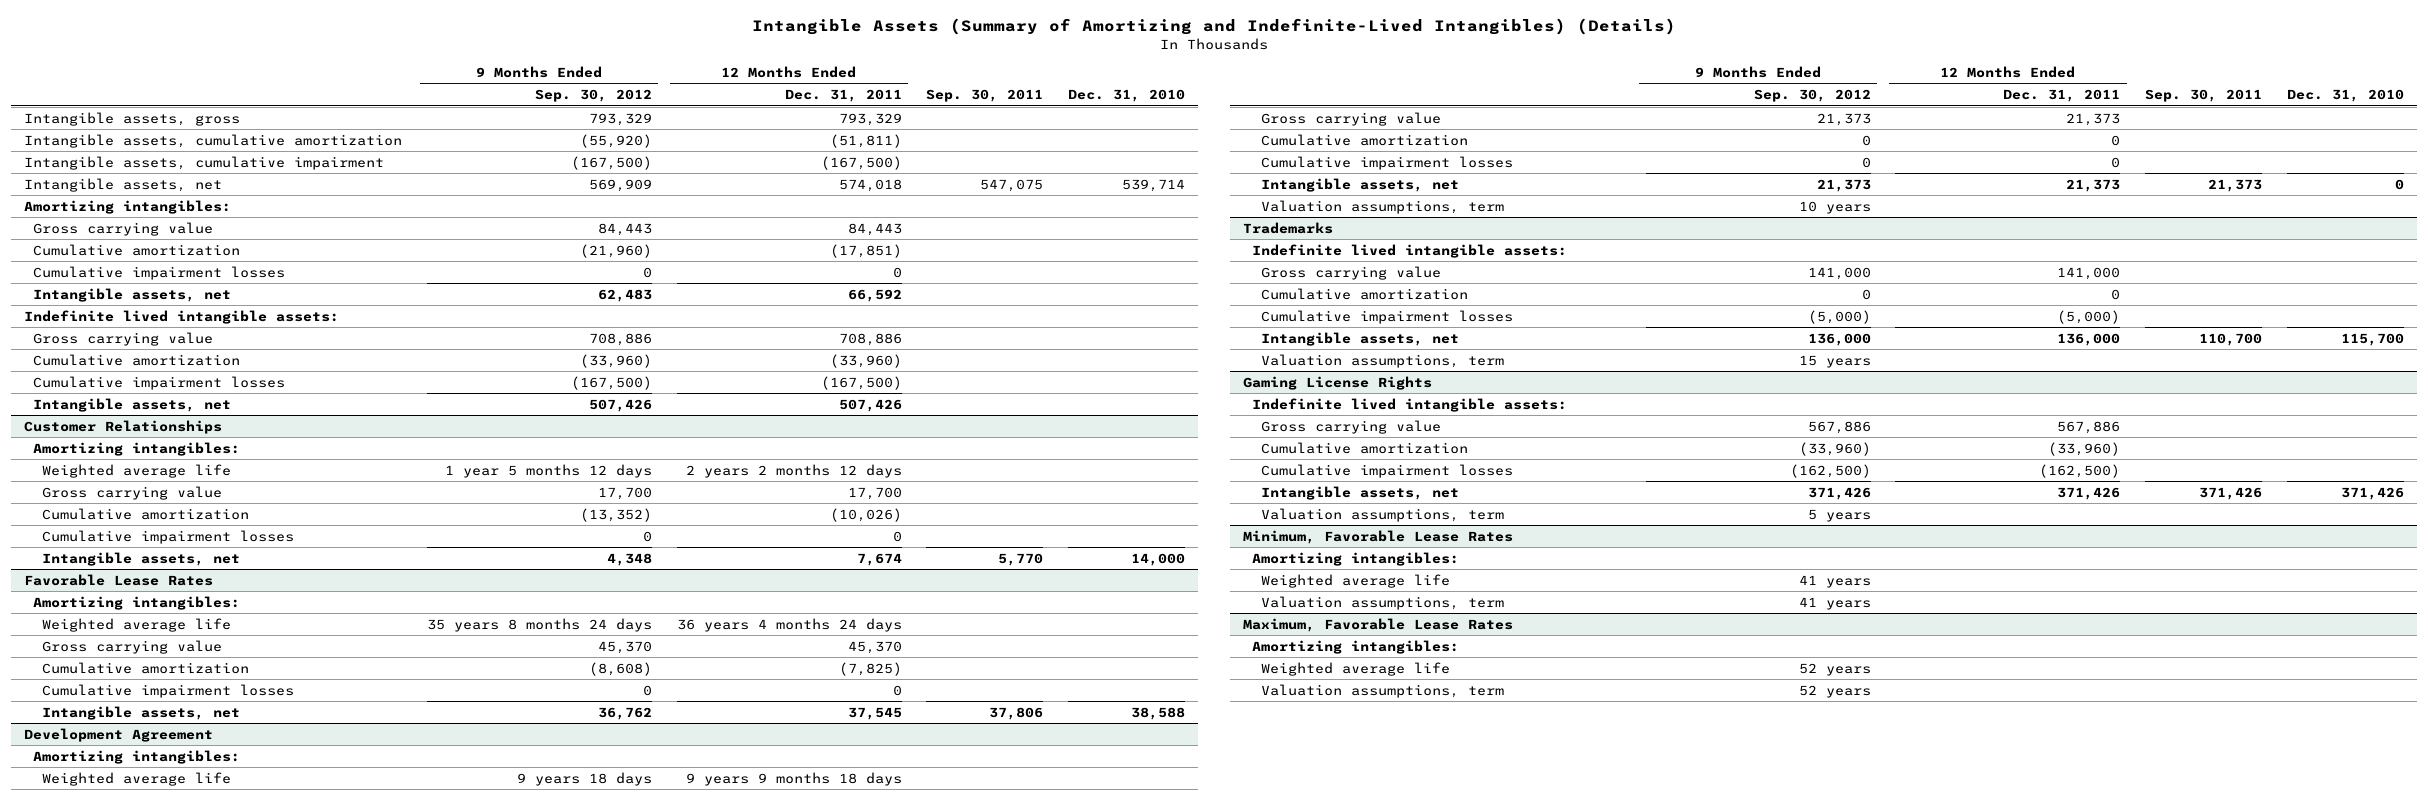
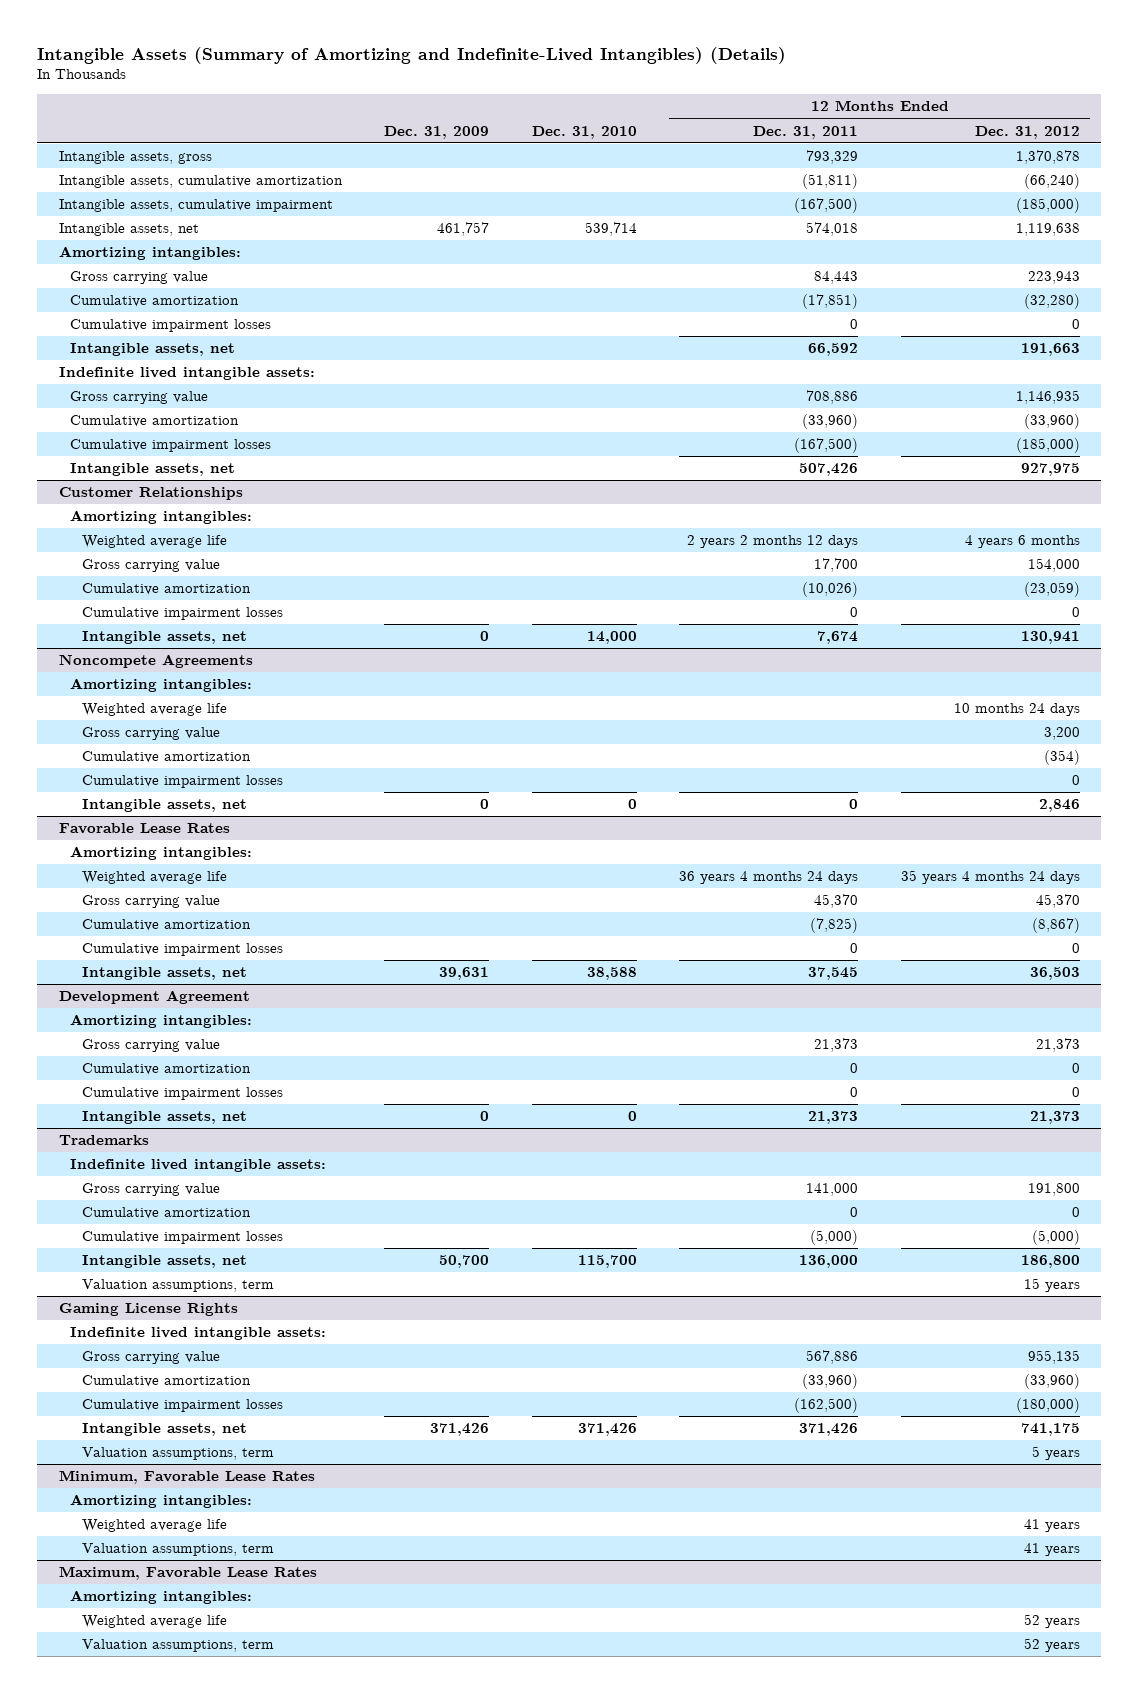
- | 9 Months Ended Sep. 30, 2012 | 12 Months Ended Dec. 31, 2011 | Sep. 30, 2011 | Dec. 31, 2010
+ | Dec. 31, 2009 | Dec. 31, 2010 | 12 Months Ended Dec. 31, 2011 | 12 Months Ended Dec. 31, 2012
+ Noncompete Agreements
+ Amortizing intangibles:
+ Weighted average life | | | | 10 months 24 days
+ Gross carrying value | | | | 3,200
+ Cumulative amortization | | | | (354)
+ Cumulative impairment losses | | | | 0
+ Intangible assets, net | 0 | 0 | 0 | 2,846
@ Development Agreement
- Weighted average life | 9 years 18 days | 9 years 9 months 18 days | |
- Valuation assumptions, term | 10 years | | |

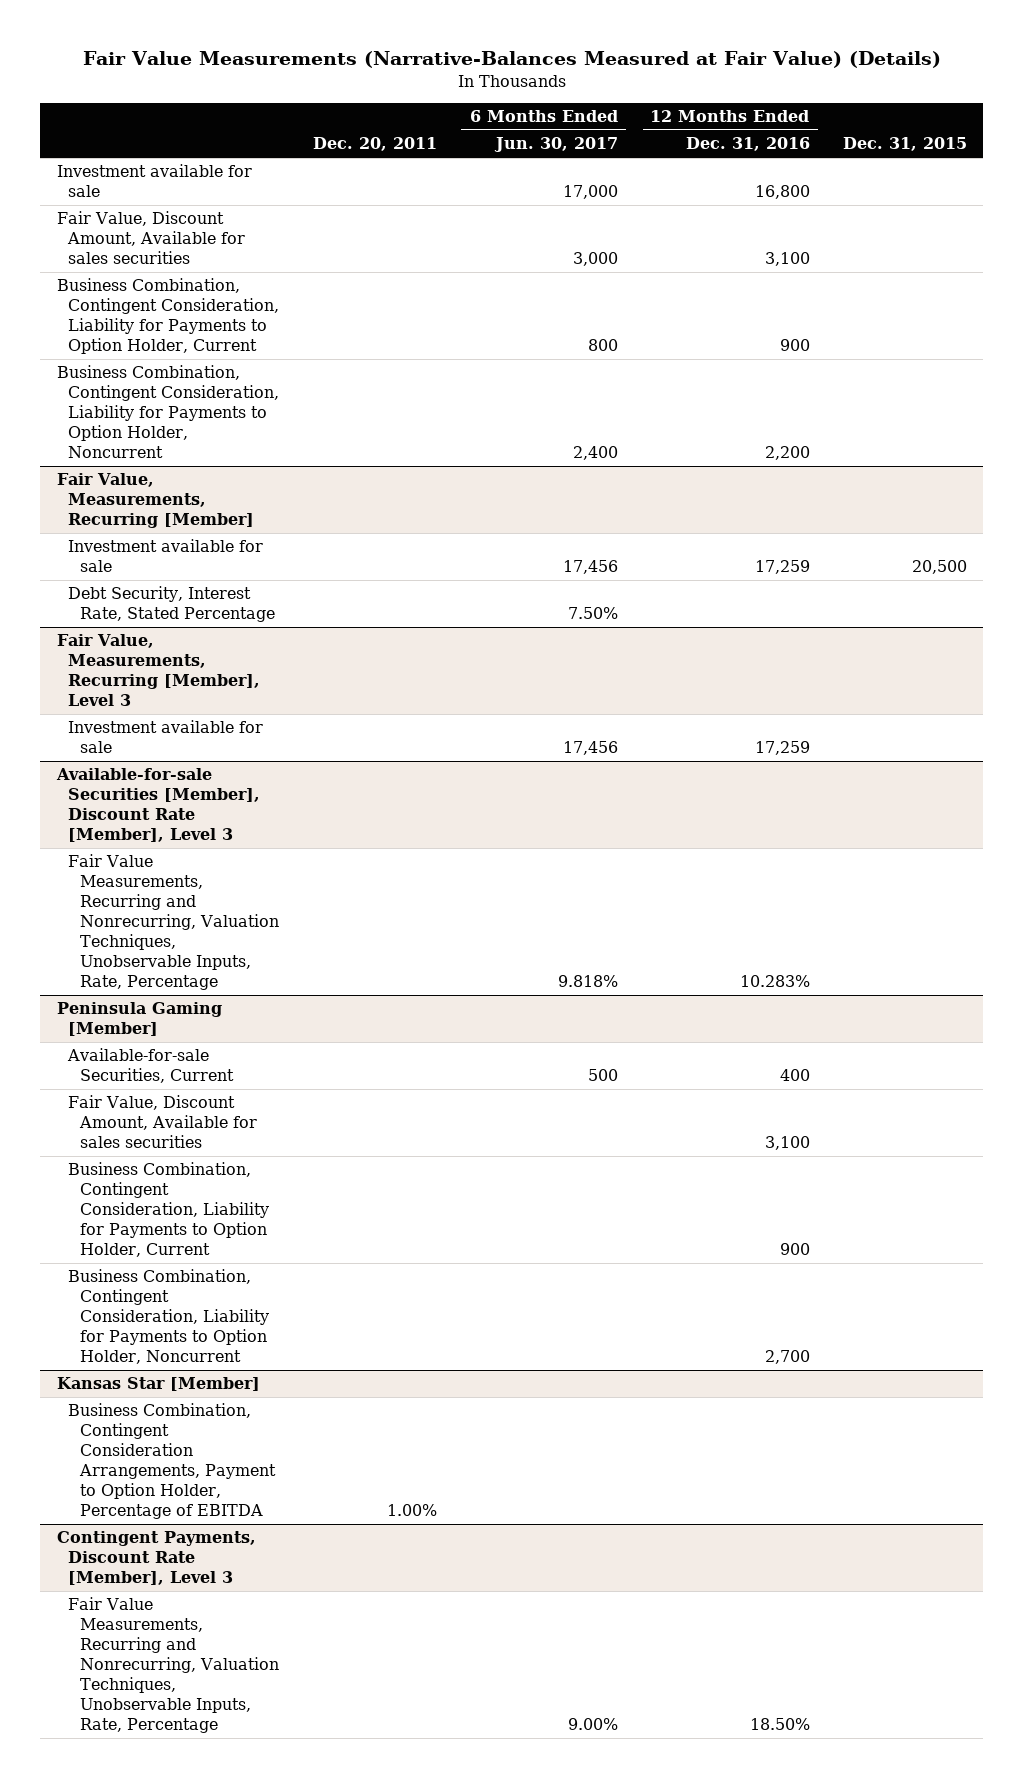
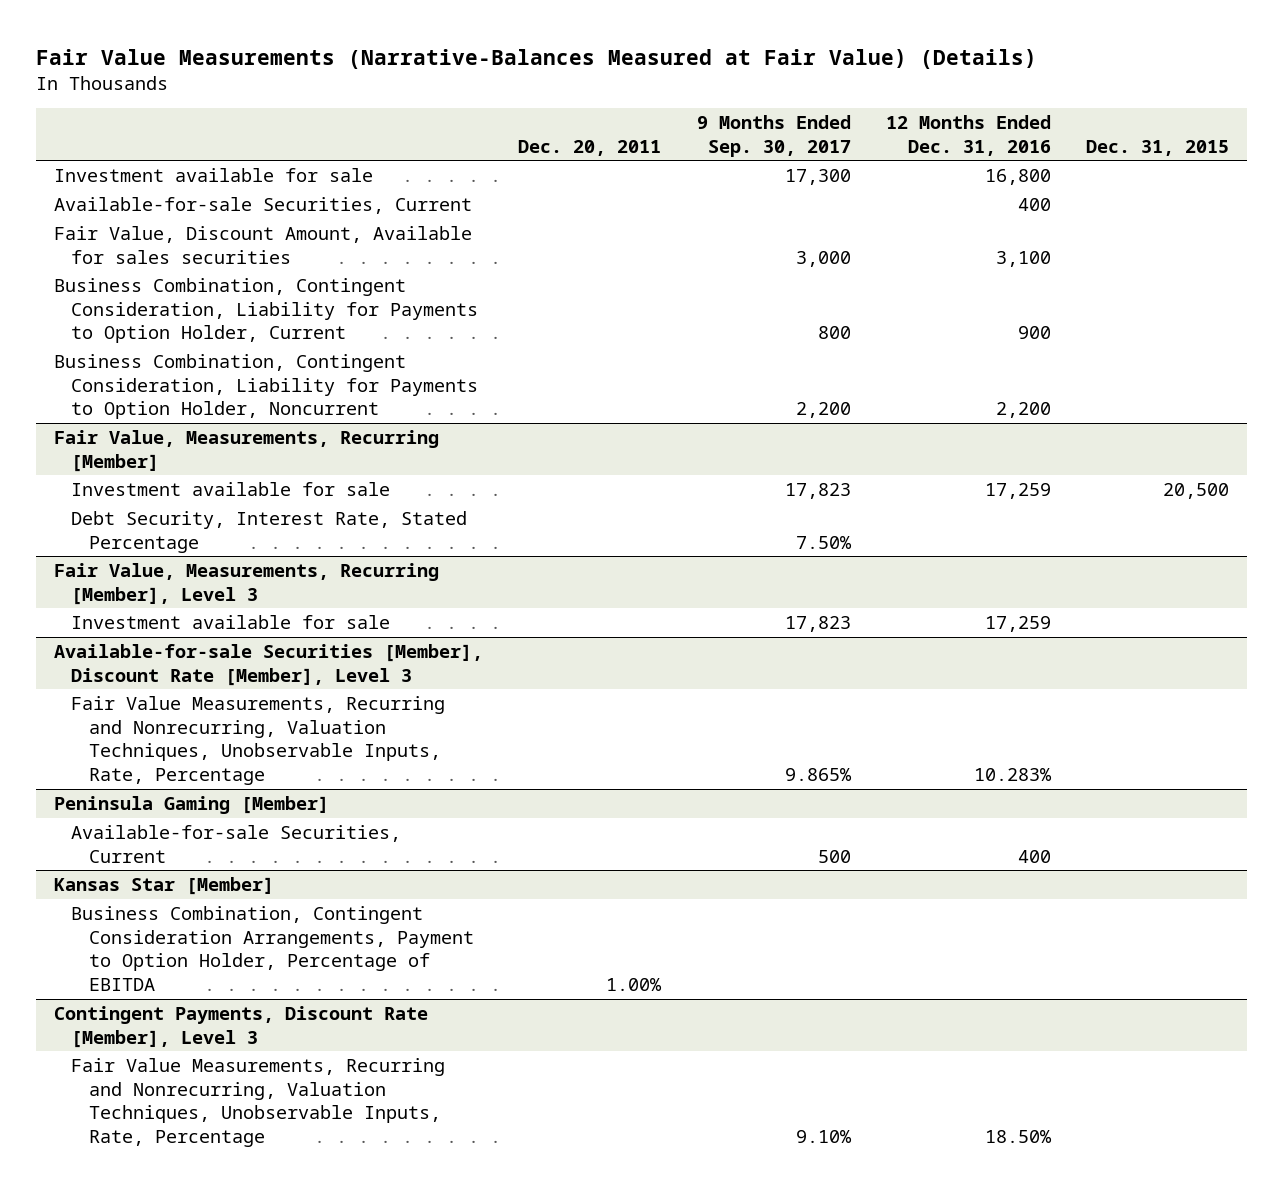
- | Dec. 20, 2011 | 6 Months Ended Jun. 30, 2017 | 12 Months Ended Dec. 31, 2016 | Dec. 31, 2015
+ | Dec. 20, 2011 | 9 Months Ended Sep. 30, 2017 | 12 Months Ended Dec. 31, 2016 | Dec. 31, 2015
+ Available-for-sale Securities, Current | | | 400 |
@ Peninsula Gaming [Member]
- Fair Value, Discount Amount, Available for sales securities | | | 3,100 |
- Business Combination, Contingent Consideration, Liability for Payments to Option Holder, Current | | | 900 |
- Business Combination, Contingent Consideration, Liability for Payments to Option Holder, Noncurrent | | | 2,700 |

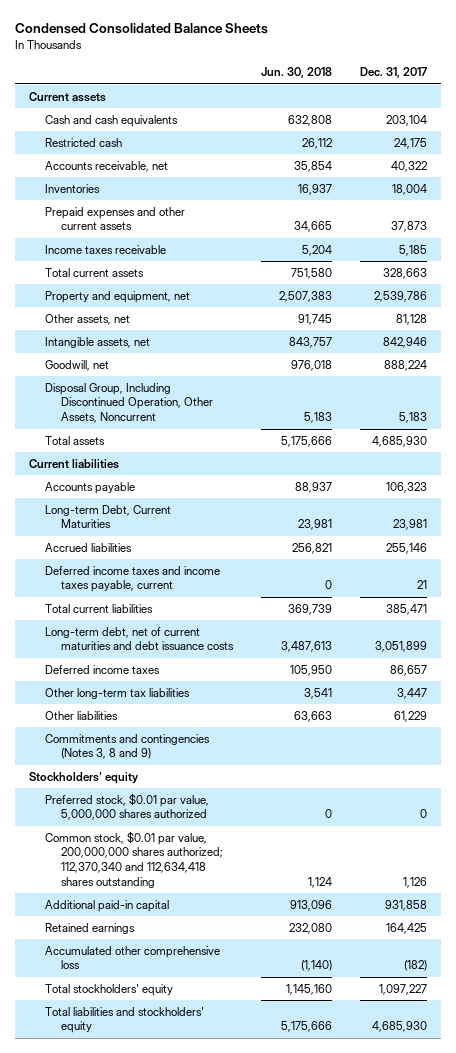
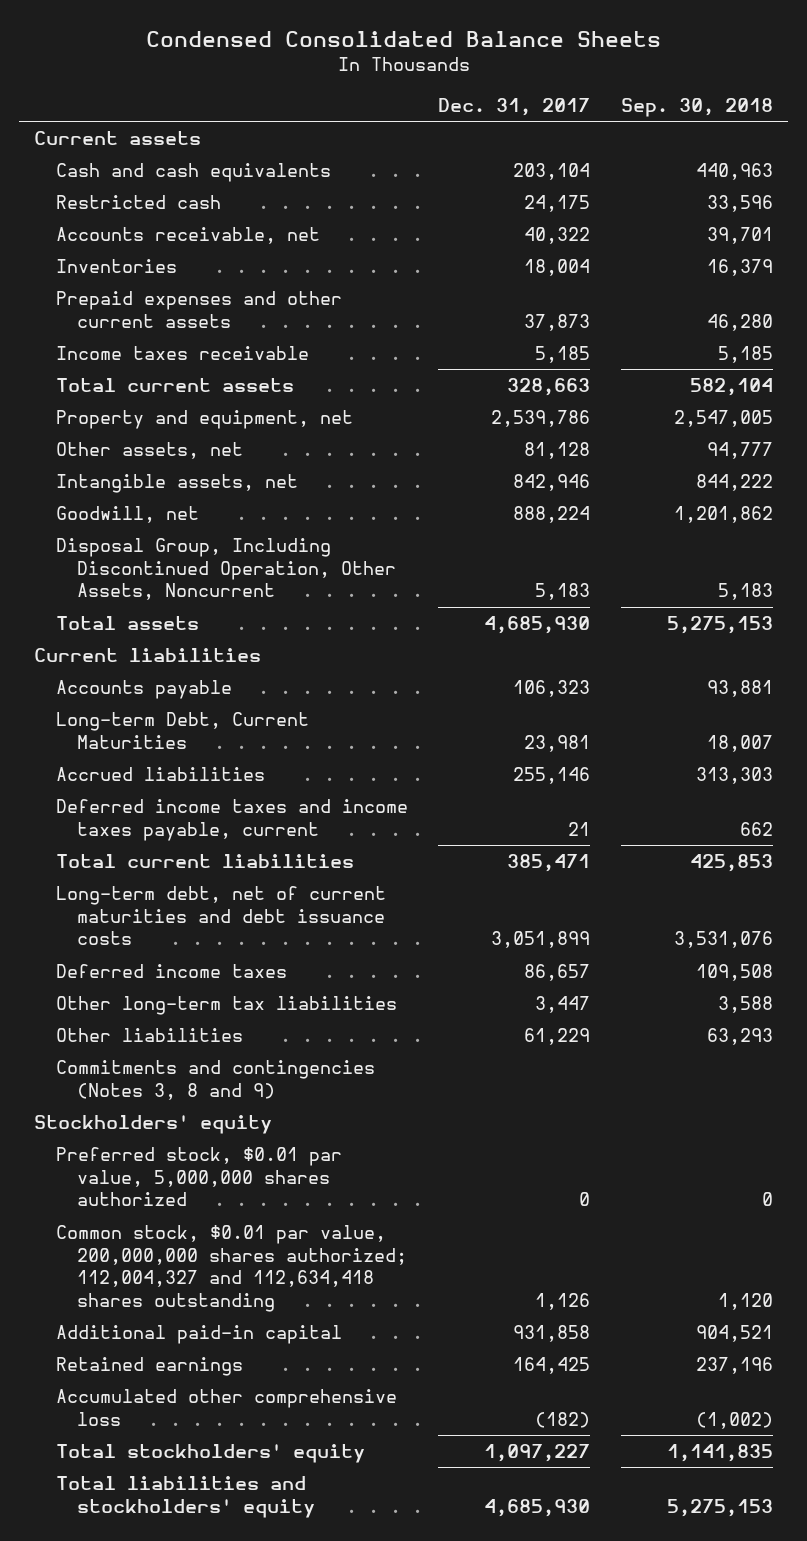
- | Jun. 30, 2018 | Dec. 31, 2017
+ | Dec. 31, 2017 | Sep. 30, 2018
- Common stock, $0.01 par value, 200,000,000 shares authorized; 112,370,340 and 112,634,418 shares outstanding | 1,124 | 1,126
+ Common stock, $0.01 par value, 200,000,000 shares authorized; 112,004,327 and 112,634,418 shares outstanding | 1,126 | 1,120

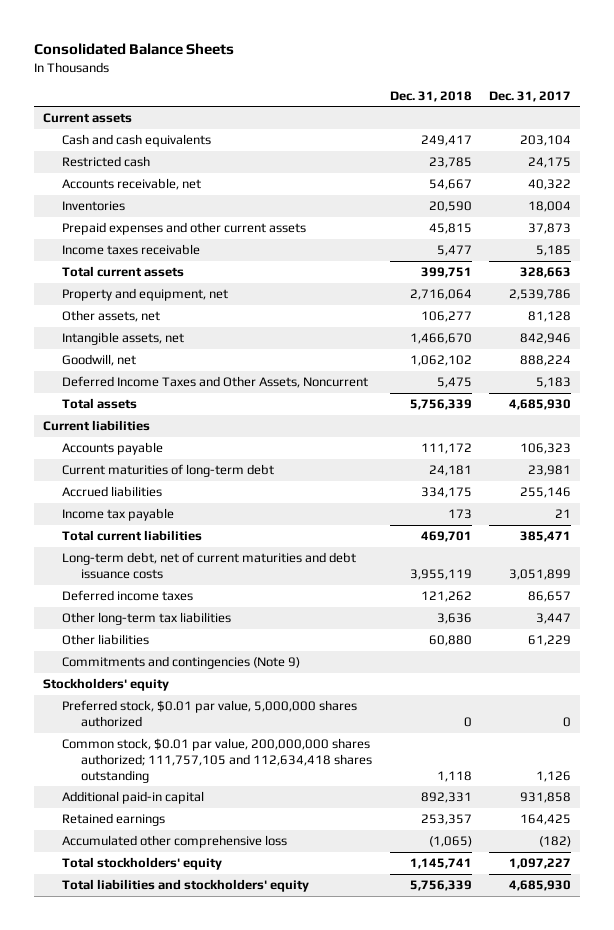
- Condensed Consolidated Balance Sheets
+ Consolidated Balance Sheets
- | Dec. 31, 2017 | Sep. 30, 2018
+ | Dec. 31, 2018 | Dec. 31, 2017
- Disposal Group, Including Discontinued Operation, Other Assets, Noncurrent | 5,183 | 5,183
+ Deferred Income Taxes and Other Assets, Noncurrent | 5,475 | 5,183
- Long-term Debt, Current Maturities | 23,981 | 18,007
+ Current maturities of long-term debt | 24,181 | 23,981
- Deferred income taxes and income taxes payable, current | 21 | 662
+ Income tax payable | 173 | 21
- Commitments and contingencies (Notes 3, 8 and 9)
+ Commitments and contingencies (Note 9)
- Common stock, $0.01 par value, 200,000,000 shares authorized; 112,004,327 and 112,634,418 shares outstanding | 1,126 | 1,120
+ Common stock, $0.01 par value, 200,000,000 shares authorized; 111,757,105 and 112,634,418 shares outstanding | 1,118 | 1,126

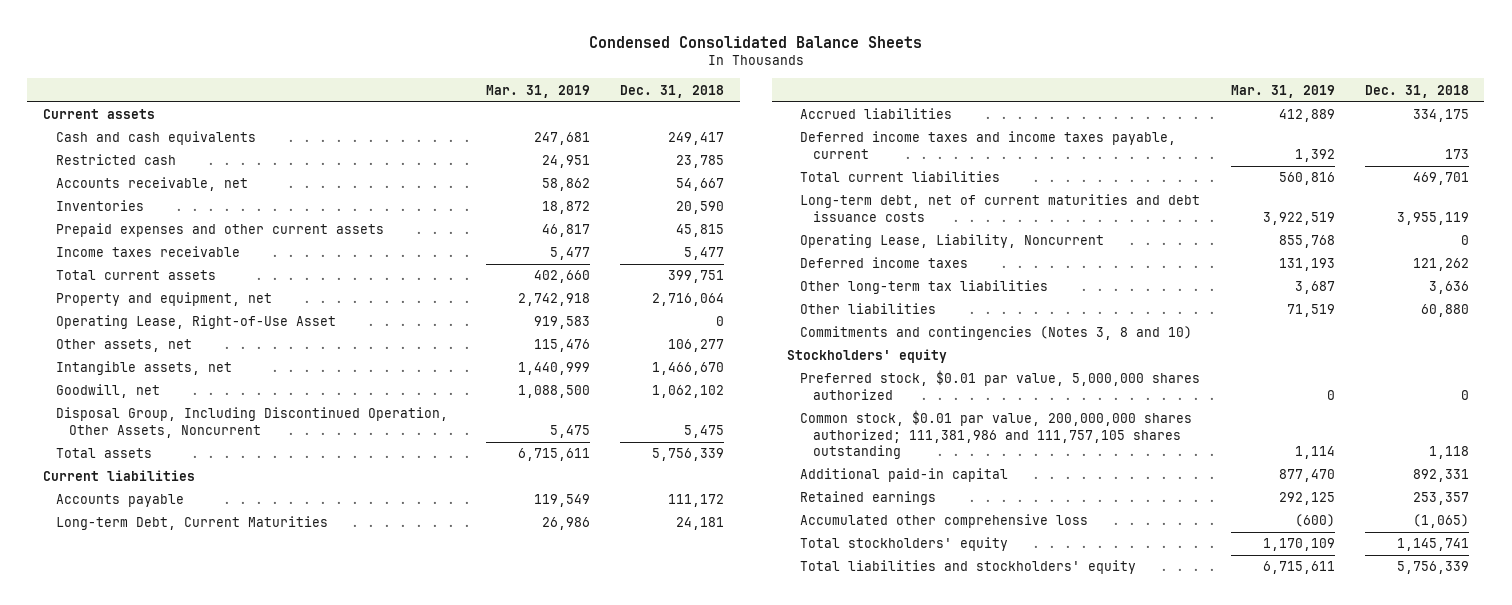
- Consolidated Balance Sheets
+ Condensed Consolidated Balance Sheets
- | Dec. 31, 2018 | Dec. 31, 2017
+ | Mar. 31, 2019 | Dec. 31, 2018
+ Operating Lease, Right-of-Use Asset | 919,583 | 0
- Deferred Income Taxes and Other Assets, Noncurrent | 5,475 | 5,183
+ Disposal Group, Including Discontinued Operation, Other Assets, Noncurrent | 5,475 | 5,475
- Current maturities of long-term debt | 24,181 | 23,981
+ Long-term Debt, Current Maturities | 26,986 | 24,181
- Income tax payable | 173 | 21
+ Deferred income taxes and income taxes payable, current | 1,392 | 173
+ Operating Lease, Liability, Noncurrent | 855,768 | 0
- Commitments and contingencies (Note 9)
+ Commitments and contingencies (Notes 3, 8 and 10)
- Common stock, $0.01 par value, 200,000,000 shares authorized; 111,757,105 and 112,634,418 shares outstanding | 1,118 | 1,126
+ Common stock, $0.01 par value, 200,000,000 shares authorized; 111,381,986 and 111,757,105 shares outstanding | 1,114 | 1,118

